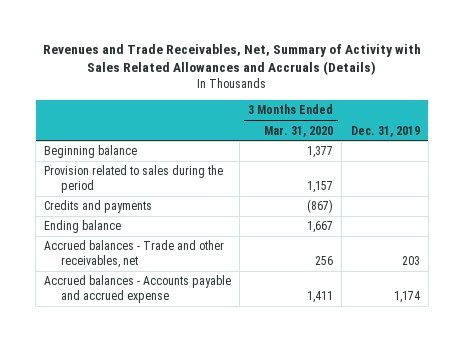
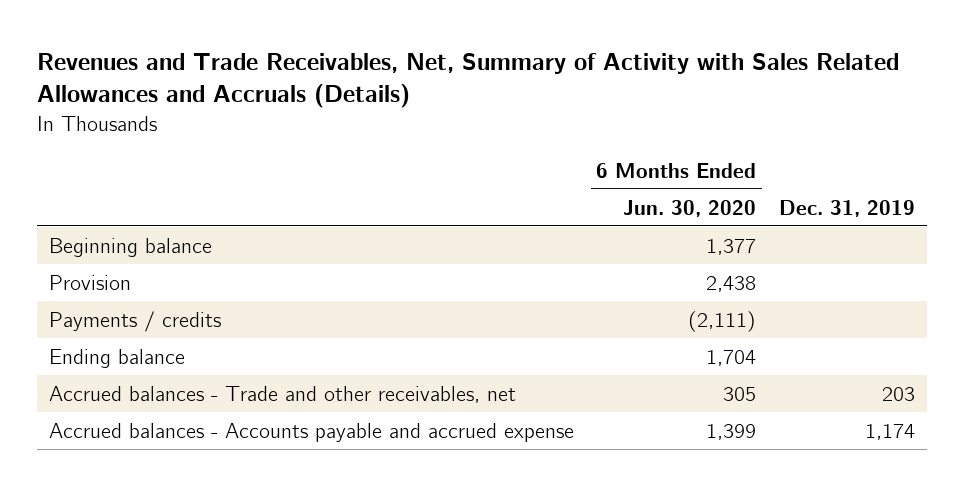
- | 3 Months Ended Mar. 31, 2020 | Dec. 31, 2019
+ | 6 Months Ended Jun. 30, 2020 | Dec. 31, 2019
- Provision related to sales during the period | 1,157 |
- Credits and payments | (867) |
+ Provision | 2,438 |
+ Payments / credits | (2,111) |

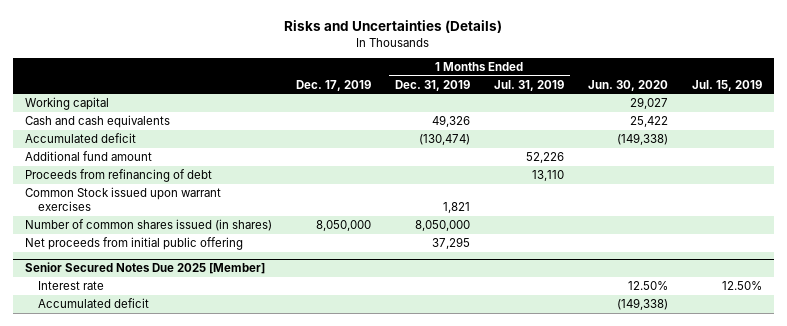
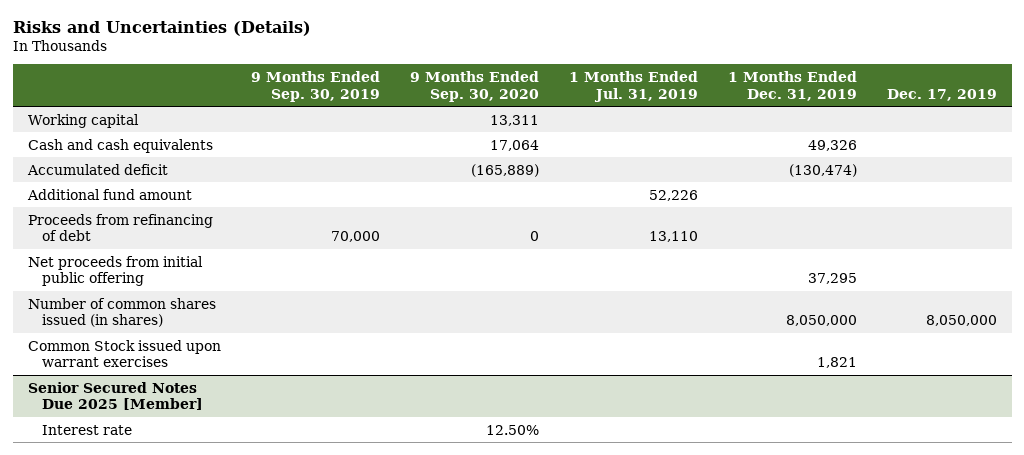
- | Dec. 17, 2019 | 1 Months Ended Dec. 31, 2019 | 1 Months Ended Jul. 31, 2019 | Jun. 30, 2020 | Jul. 15, 2019
+ | 9 Months Ended Sep. 30, 2019 | 9 Months Ended Sep. 30, 2020 | 1 Months Ended Jul. 31, 2019 | 1 Months Ended Dec. 31, 2019 | Dec. 17, 2019
moved down: Number of common shares issued (in shares) | | | | 8,050,000 | 8,050,000
moved down: Common Stock issued upon warrant exercises | | | | 1,821 |
@ Senior Secured Notes Due 2025 [Member]
- Accumulated deficit | | | | (149,338) |

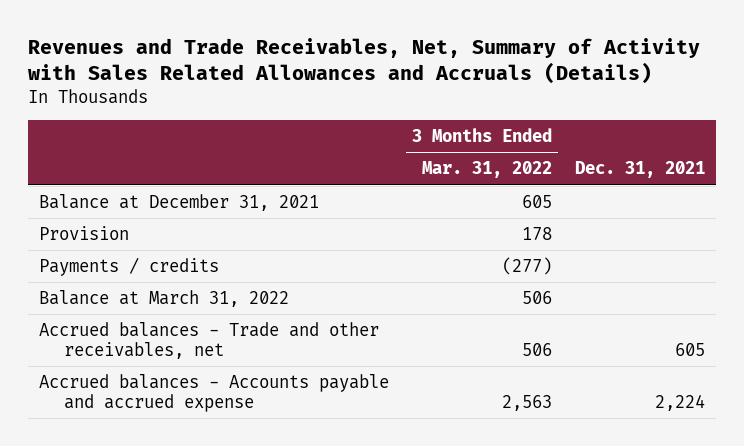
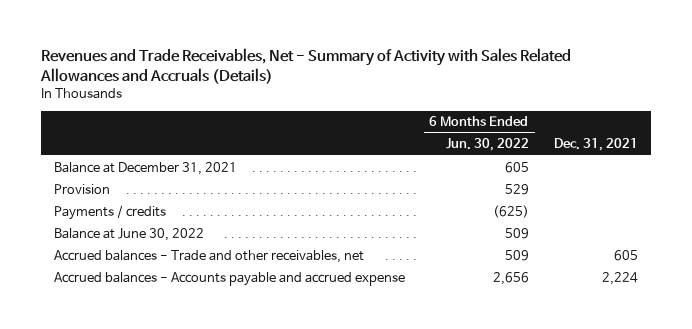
- Revenues and Trade Receivables, Net, Summary of Activity with Sales Related Allowances and Accruals (Details)
+ Revenues and Trade Receivables, Net - Summary of Activity with Sales Related Allowances and Accruals (Details)
- | 3 Months Ended Mar. 31, 2022 | Dec. 31, 2021
+ | 6 Months Ended Jun. 30, 2022 | Dec. 31, 2021
- Balance at March 31, 2022 | 506 |
+ Balance at June 30, 2022 | 509 |

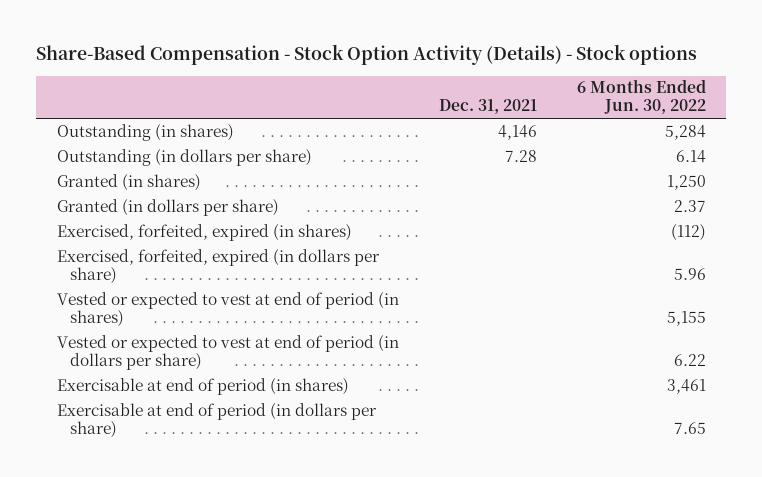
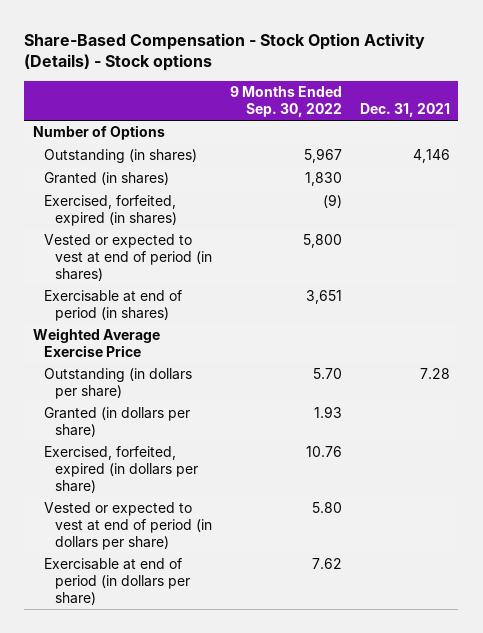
- | Dec. 31, 2021 | 6 Months Ended Jun. 30, 2022
+ | 9 Months Ended Sep. 30, 2022 | Dec. 31, 2021
+ Number of Options
+ Weighted Average Exercise Price
moved down: Outstanding (in dollars per share) | 5.70 | 7.28
moved down: Granted (in dollars per share) | 1.93 |
moved down: Exercised, forfeited, expired (in dollars per share) | 10.76 |
moved down: Vested or expected to vest at end of period (in dollars per share) | 5.80 |

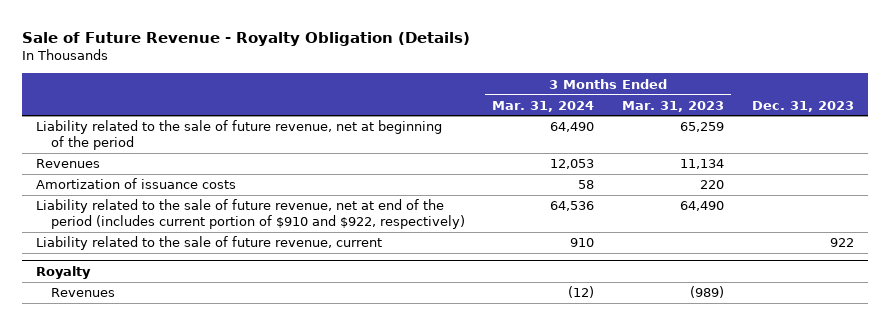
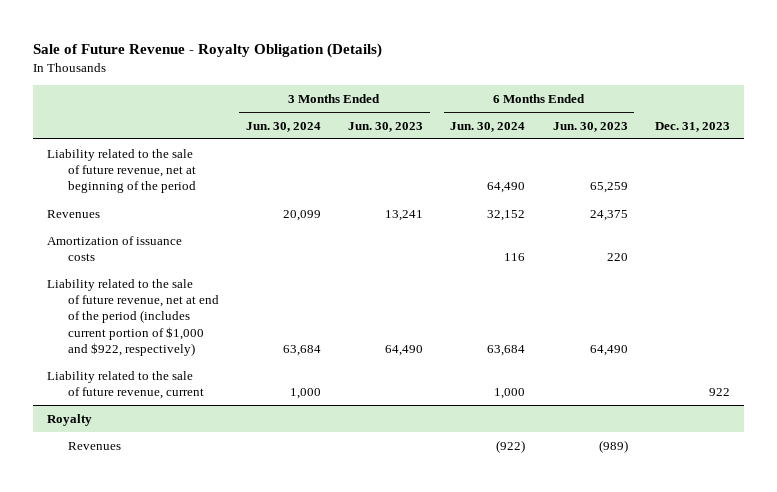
- | 3 Months Ended Mar. 31, 2024 | 3 Months Ended Mar. 31, 2023 | Dec. 31, 2023
+ | 3 Months Ended Jun. 30, 2024 | 3 Months Ended Jun. 30, 2023 | 6 Months Ended Jun. 30, 2024 | 6 Months Ended Jun. 30, 2023 | Dec. 31, 2023
- Liability related to the sale of future revenue, net at end of the period (includes current portion of $910 and $922, respectively) | 64,536 | 64,490 |
+ Liability related to the sale of future revenue, net at end of the period (includes current portion of $1,000 and $922, respectively) | 63,684 | 64,490 | 63,684 | 64,490 |

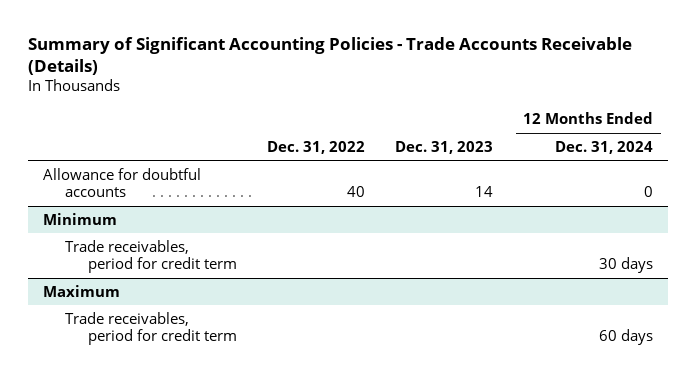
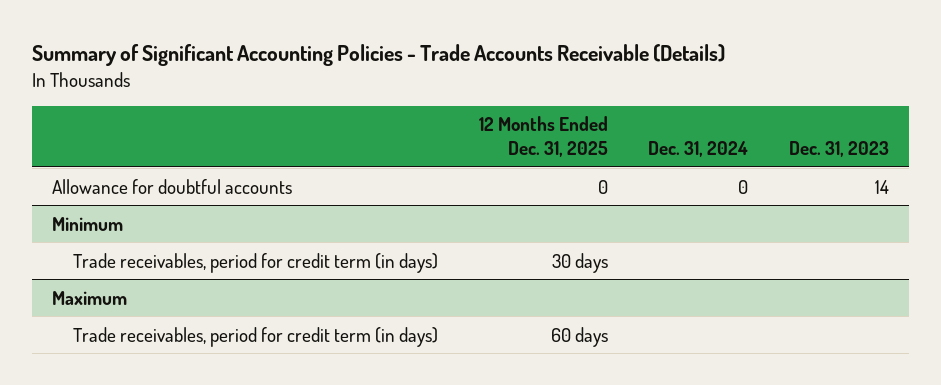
- | Dec. 31, 2022 | Dec. 31, 2023 | 12 Months Ended Dec. 31, 2024
+ | 12 Months Ended Dec. 31, 2025 | Dec. 31, 2024 | Dec. 31, 2023
@ Minimum
- Trade receivables, period for credit term | | | 30 days
+ Trade receivables, period for credit term (in days) | 30 days | |
@ Maximum
- Trade receivables, period for credit term | | | 60 days
+ Trade receivables, period for credit term (in days) | 60 days | |

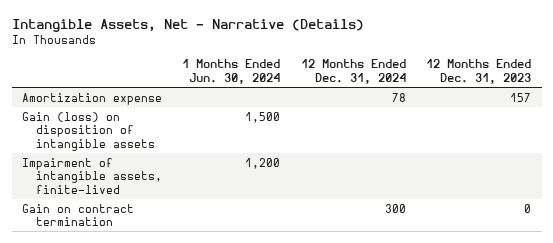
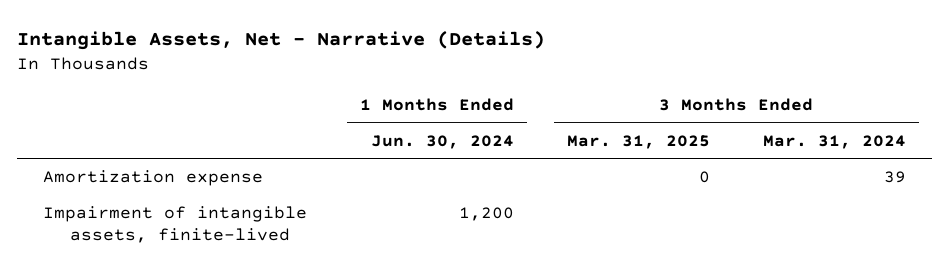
- | 1 Months Ended Jun. 30, 2024 | 12 Months Ended Dec. 31, 2024 | 12 Months Ended Dec. 31, 2023
+ | 1 Months Ended Jun. 30, 2024 | 3 Months Ended Mar. 31, 2025 | 3 Months Ended Mar. 31, 2024
- Gain (loss) on disposition of intangible assets | 1,500 | |
- Gain on contract termination | | 300 | 0

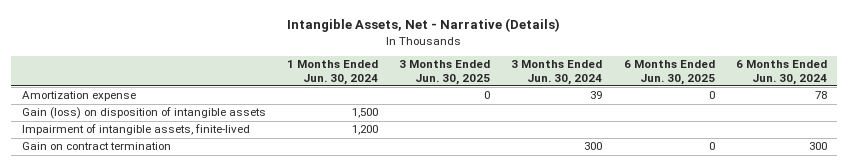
- | 1 Months Ended Jun. 30, 2024 | 3 Months Ended Mar. 31, 2025 | 3 Months Ended Mar. 31, 2024
+ | 1 Months Ended Jun. 30, 2024 | 3 Months Ended Jun. 30, 2025 | 3 Months Ended Jun. 30, 2024 | 6 Months Ended Jun. 30, 2025 | 6 Months Ended Jun. 30, 2024
+ Gain (loss) on disposition of intangible assets | 1,500 | | | |
+ Gain on contract termination | | | 300 | 0 | 300

